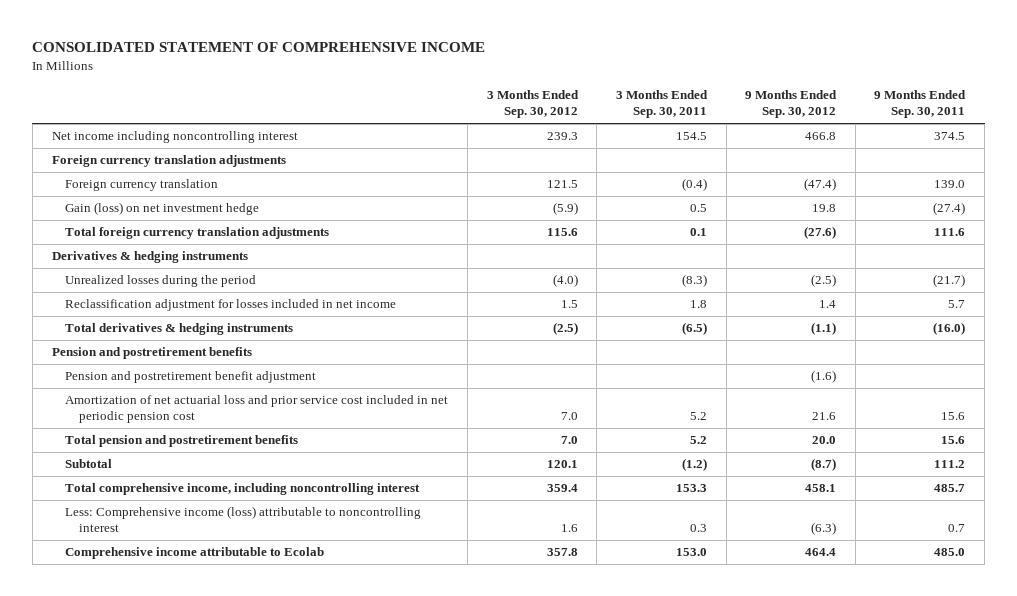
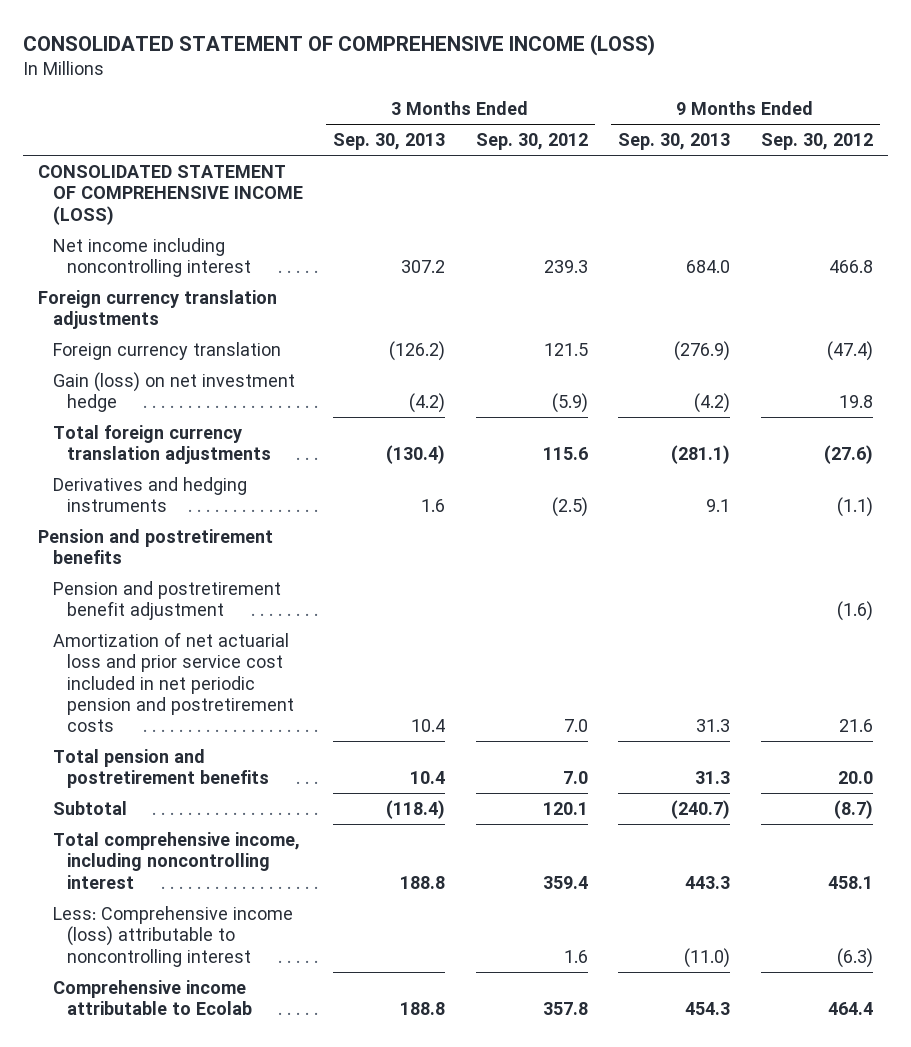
- CONSOLIDATED STATEMENT OF COMPREHENSIVE INCOME
+ CONSOLIDATED STATEMENT OF COMPREHENSIVE INCOME (LOSS)
- | 3 Months Ended Sep. 30, 2012 | 3 Months Ended Sep. 30, 2011 | 9 Months Ended Sep. 30, 2012 | 9 Months Ended Sep. 30, 2011
+ | 3 Months Ended Sep. 30, 2013 | 3 Months Ended Sep. 30, 2012 | 9 Months Ended Sep. 30, 2013 | 9 Months Ended Sep. 30, 2012
+ CONSOLIDATED STATEMENT OF COMPREHENSIVE INCOME (LOSS)
- Derivatives & hedging instruments
- Unrealized losses during the period | (4.0) | (8.3) | (2.5) | (21.7)
- Reclassification adjustment for losses included in net income | 1.5 | 1.8 | 1.4 | 5.7
- Total derivatives & hedging instruments | (2.5) | (6.5) | (1.1) | (16.0)
+ Derivatives and hedging instruments | 1.6 | (2.5) | 9.1 | (1.1)
- Amortization of net actuarial loss and prior service cost included in net periodic pension cost | 7.0 | 5.2 | 21.6 | 15.6
+ Amortization of net actuarial loss and prior service cost included in net periodic pension and postretirement costs | 10.4 | 7.0 | 31.3 | 21.6

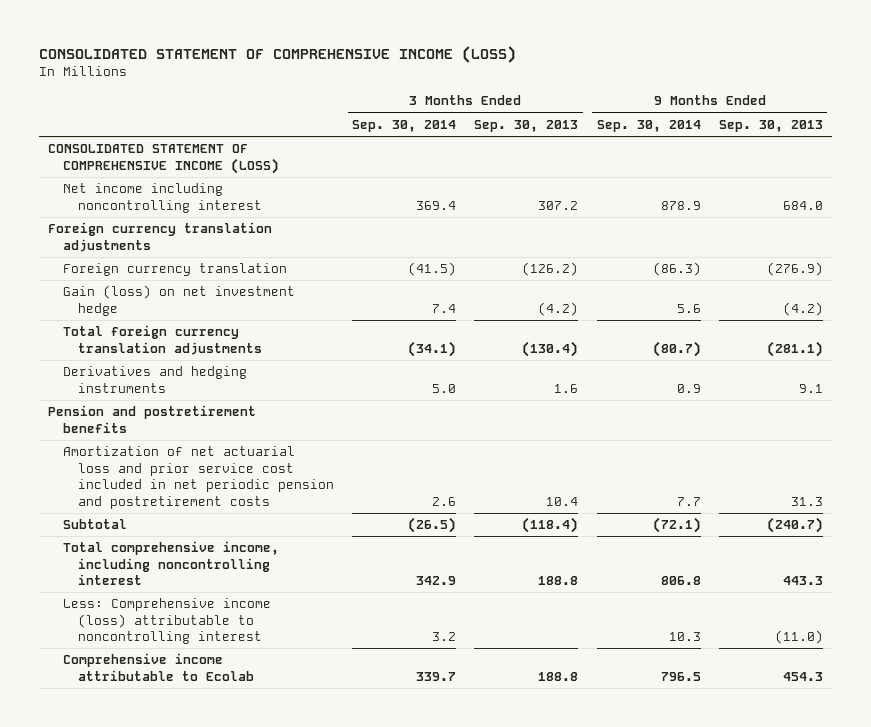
- | 3 Months Ended Sep. 30, 2013 | 3 Months Ended Sep. 30, 2012 | 9 Months Ended Sep. 30, 2013 | 9 Months Ended Sep. 30, 2012
+ | 3 Months Ended Sep. 30, 2014 | 3 Months Ended Sep. 30, 2013 | 9 Months Ended Sep. 30, 2014 | 9 Months Ended Sep. 30, 2013
- Pension and postretirement benefit adjustment | | | | (1.6)
- Total pension and postretirement benefits | 10.4 | 7.0 | 31.3 | 20.0

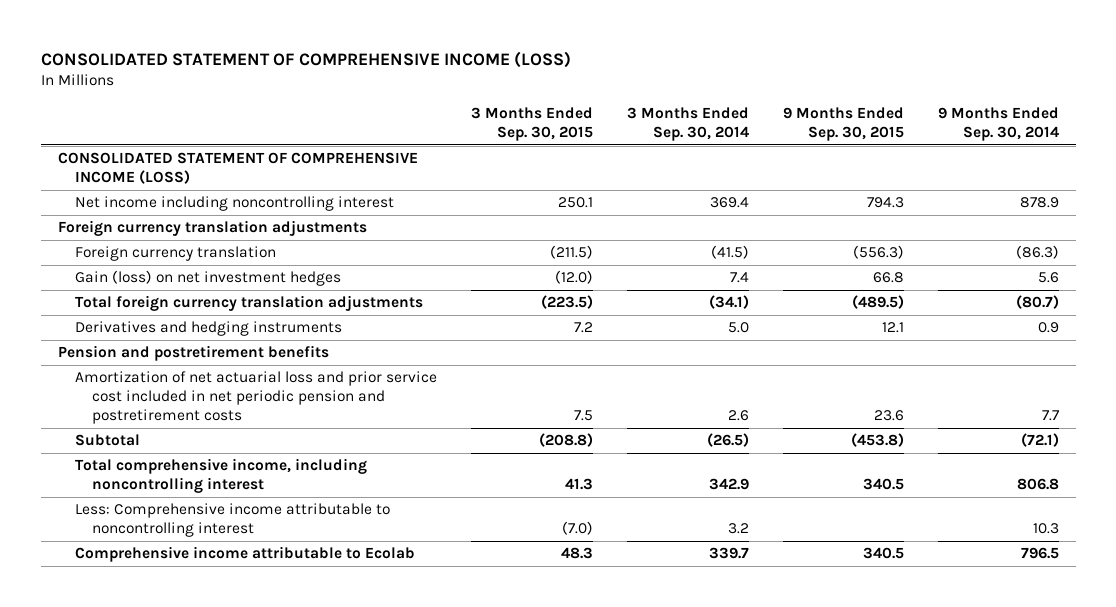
- | 3 Months Ended Sep. 30, 2014 | 3 Months Ended Sep. 30, 2013 | 9 Months Ended Sep. 30, 2014 | 9 Months Ended Sep. 30, 2013
+ | 3 Months Ended Sep. 30, 2015 | 3 Months Ended Sep. 30, 2014 | 9 Months Ended Sep. 30, 2015 | 9 Months Ended Sep. 30, 2014
- Gain (loss) on net investment hedge | 7.4 | (4.2) | 5.6 | (4.2)
+ Gain (loss) on net investment hedges | (12.0) | 7.4 | 66.8 | 5.6
- Less: Comprehensive income (loss) attributable to noncontrolling interest | 3.2 | | 10.3 | (11.0)
+ Less: Comprehensive income attributable to noncontrolling interest | (7.0) | 3.2 | | 10.3

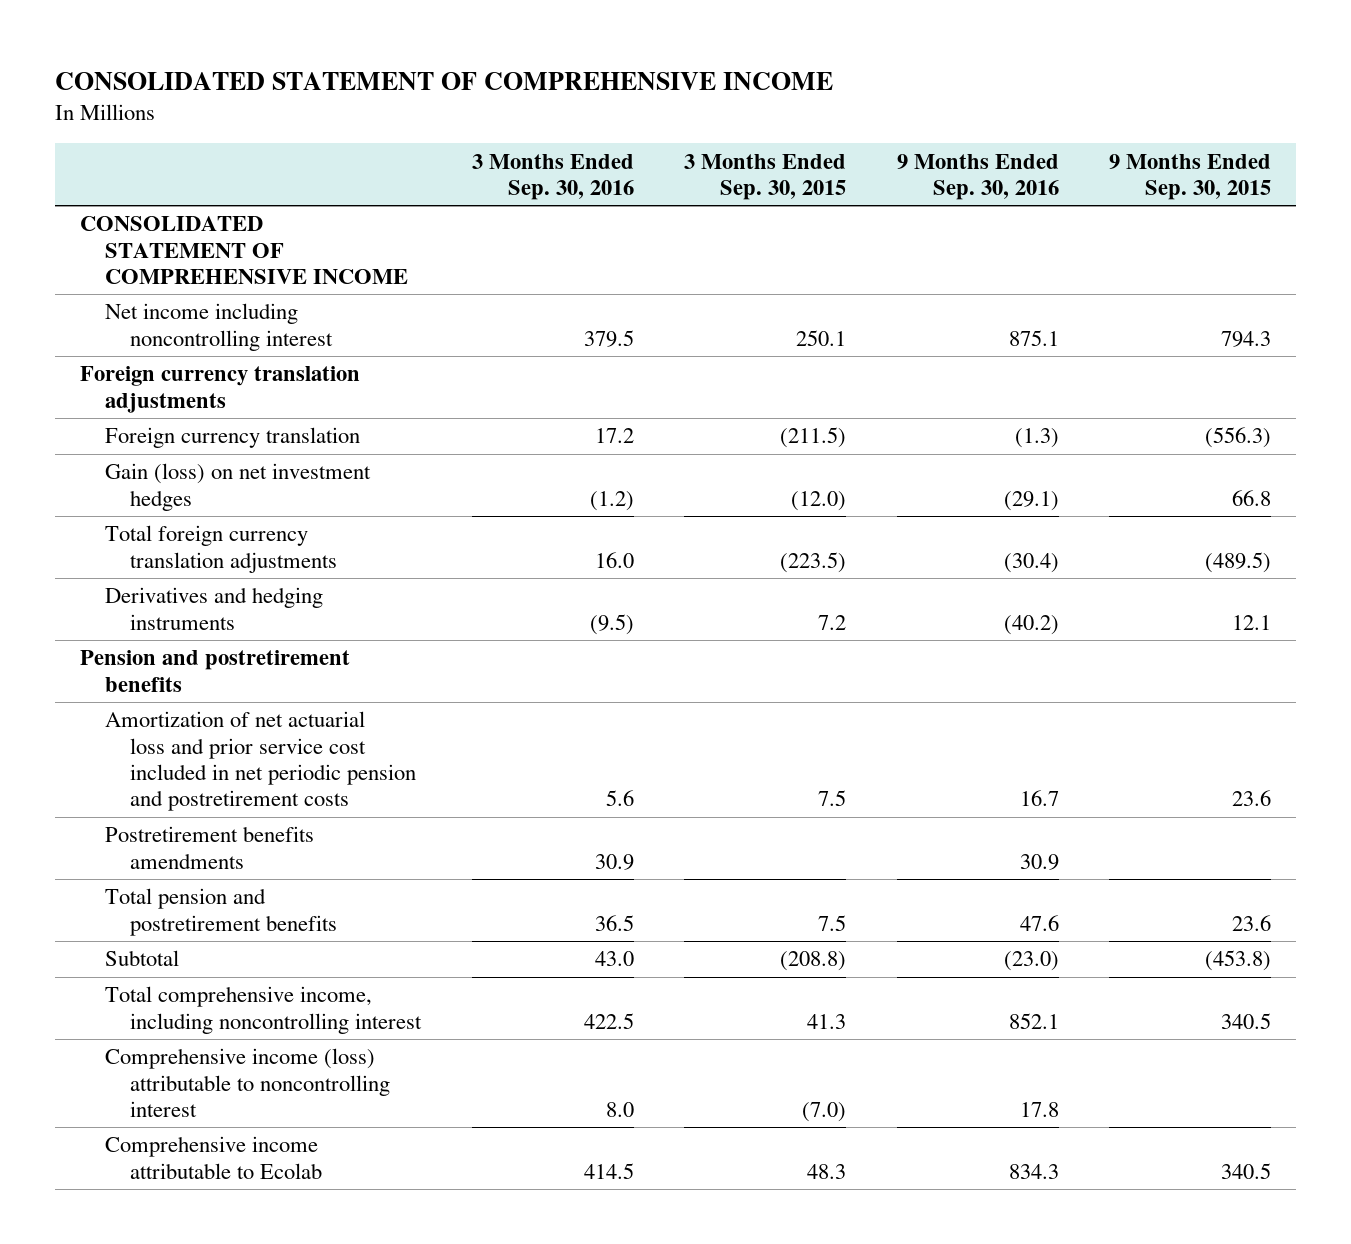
- CONSOLIDATED STATEMENT OF COMPREHENSIVE INCOME (LOSS)
+ CONSOLIDATED STATEMENT OF COMPREHENSIVE INCOME
- | 3 Months Ended Sep. 30, 2015 | 3 Months Ended Sep. 30, 2014 | 9 Months Ended Sep. 30, 2015 | 9 Months Ended Sep. 30, 2014
+ | 3 Months Ended Sep. 30, 2016 | 3 Months Ended Sep. 30, 2015 | 9 Months Ended Sep. 30, 2016 | 9 Months Ended Sep. 30, 2015
- CONSOLIDATED STATEMENT OF COMPREHENSIVE INCOME (LOSS)
+ CONSOLIDATED STATEMENT OF COMPREHENSIVE INCOME
+ Postretirement benefits amendments | 30.9 | | 30.9 |
+ Total pension and postretirement benefits | 36.5 | 7.5 | 47.6 | 23.6
- Less: Comprehensive income attributable to noncontrolling interest | (7.0) | 3.2 | | 10.3
+ Comprehensive income (loss) attributable to noncontrolling interest | 8.0 | (7.0) | 17.8 |

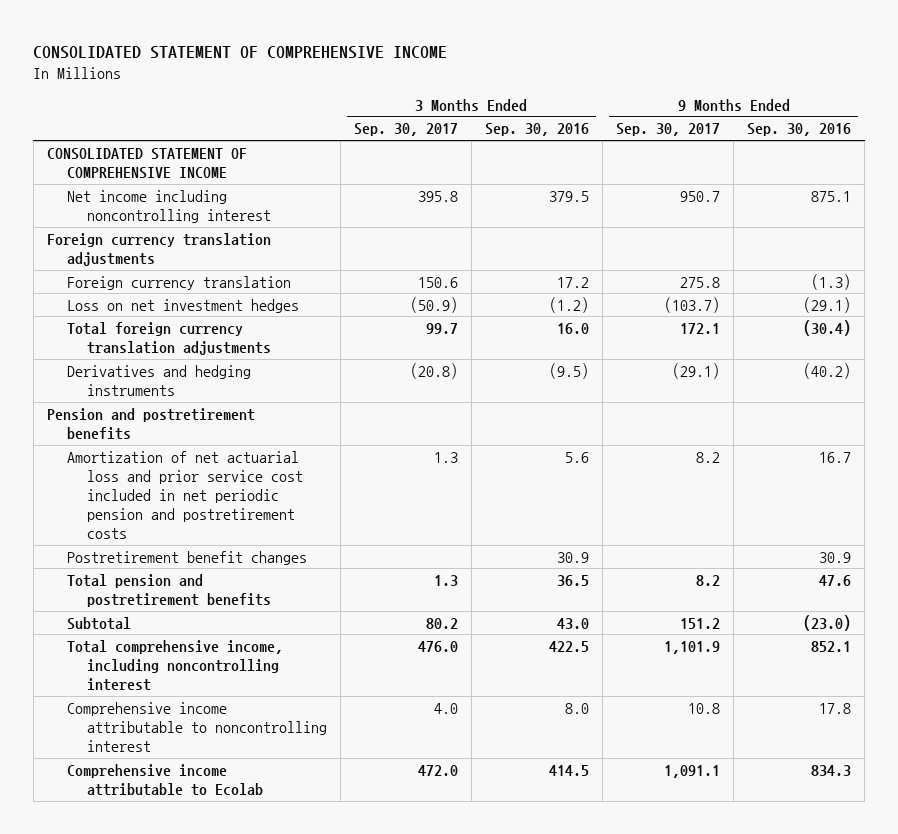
- | 3 Months Ended Sep. 30, 2016 | 3 Months Ended Sep. 30, 2015 | 9 Months Ended Sep. 30, 2016 | 9 Months Ended Sep. 30, 2015
+ | 3 Months Ended Sep. 30, 2017 | 3 Months Ended Sep. 30, 2016 | 9 Months Ended Sep. 30, 2017 | 9 Months Ended Sep. 30, 2016
- Gain (loss) on net investment hedges | (1.2) | (12.0) | (29.1) | 66.8
+ Loss on net investment hedges | (50.9) | (1.2) | (103.7) | (29.1)
- Postretirement benefits amendments | 30.9 | | 30.9 |
+ Postretirement benefit changes | | 30.9 | | 30.9
- Comprehensive income (loss) attributable to noncontrolling interest | 8.0 | (7.0) | 17.8 |
+ Comprehensive income attributable to noncontrolling interest | 4.0 | 8.0 | 10.8 | 17.8

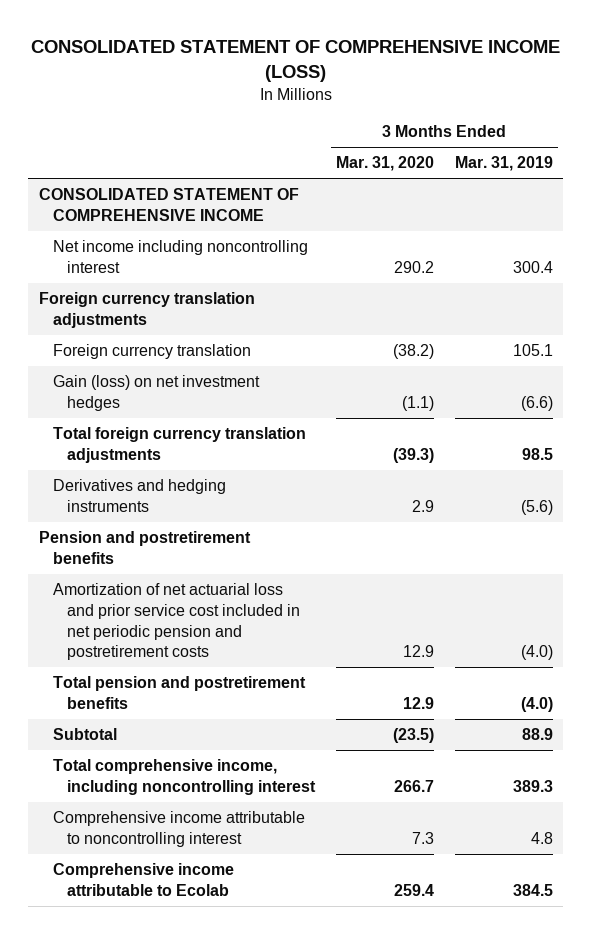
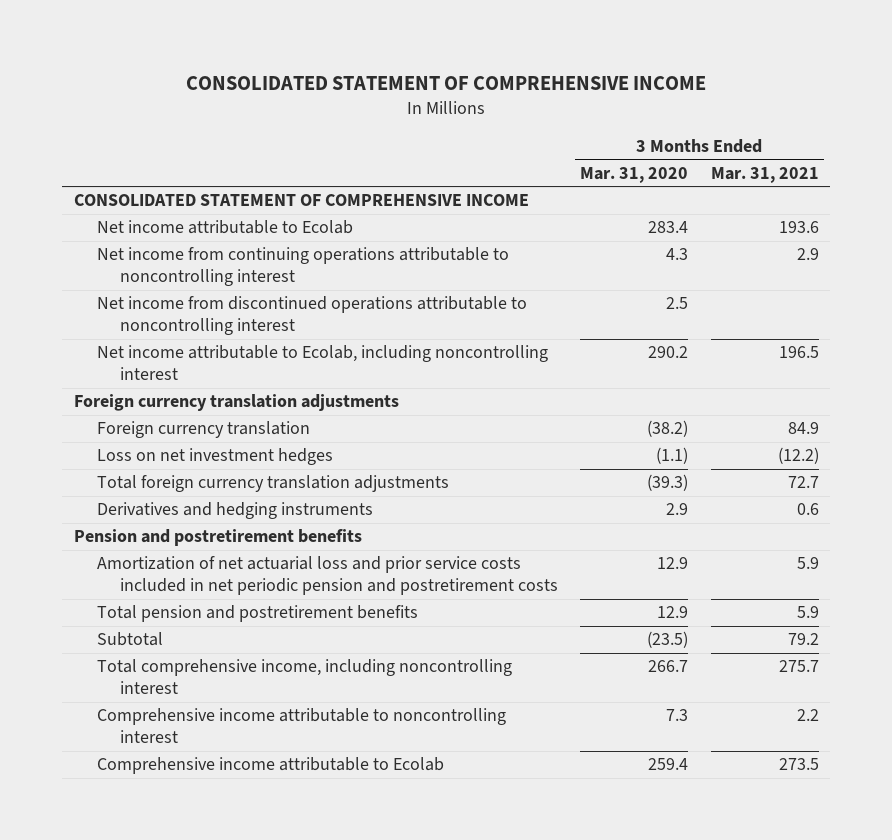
- CONSOLIDATED STATEMENT OF COMPREHENSIVE INCOME (LOSS)
+ CONSOLIDATED STATEMENT OF COMPREHENSIVE INCOME
- | 3 Months Ended Mar. 31, 2020 | 3 Months Ended Mar. 31, 2019
+ | 3 Months Ended Mar. 31, 2020 | 3 Months Ended Mar. 31, 2021
- Net income including noncontrolling interest | 290.2 | 300.4
+ Net income attributable to Ecolab | 283.4 | 193.6
+ Net income from continuing operations attributable to noncontrolling interest | 4.3 | 2.9
+ Net income from discontinued operations attributable to noncontrolling interest | 2.5 |
+ Net income attributable to Ecolab, including noncontrolling interest | 290.2 | 196.5
- Gain (loss) on net investment hedges | (1.1) | (6.6)
+ Loss on net investment hedges | (1.1) | (12.2)
- Amortization of net actuarial loss and prior service cost included in net periodic pension and postretirement costs | 12.9 | (4.0)
+ Amortization of net actuarial loss and prior service costs included in net periodic pension and postretirement costs | 12.9 | 5.9

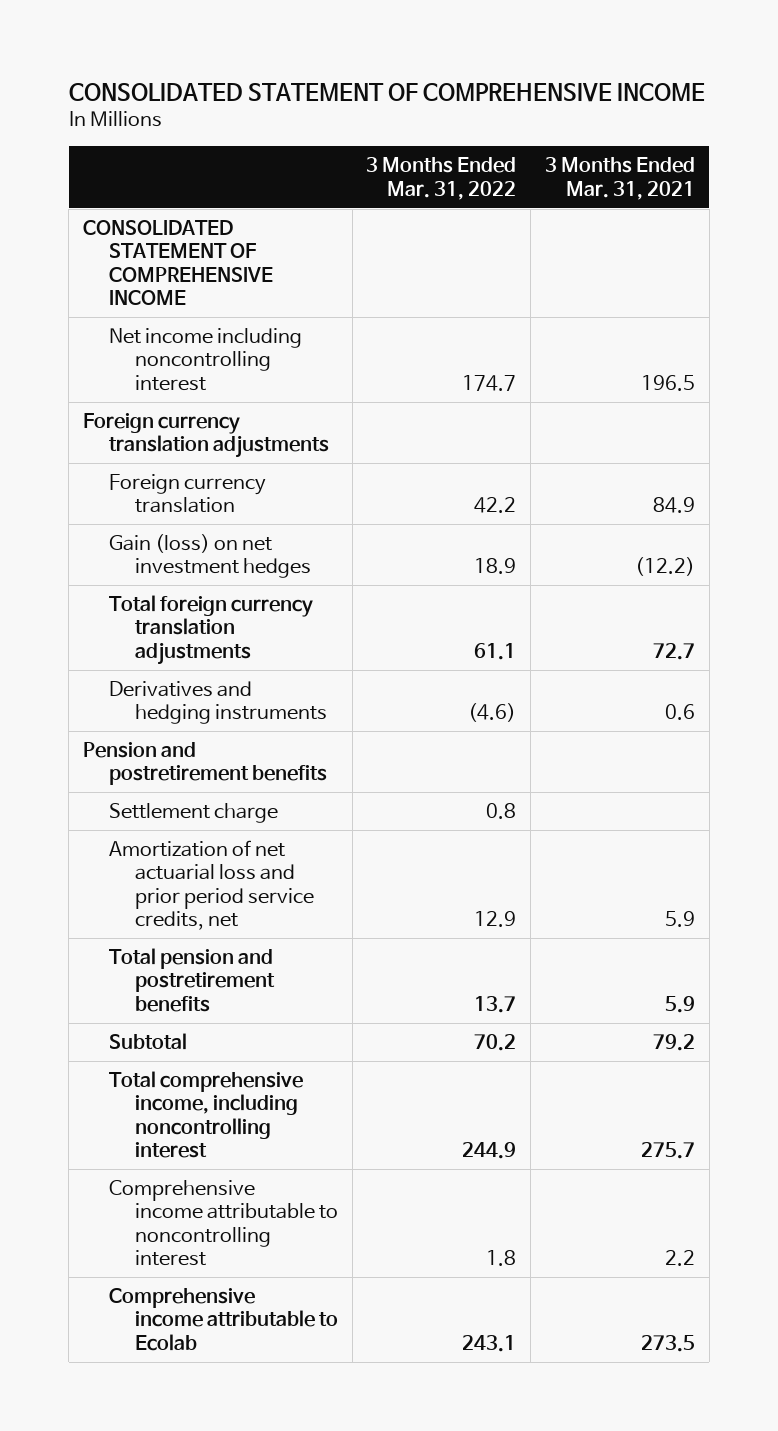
- | 3 Months Ended Mar. 31, 2020 | 3 Months Ended Mar. 31, 2021
+ | 3 Months Ended Mar. 31, 2022 | 3 Months Ended Mar. 31, 2021
- Net income attributable to Ecolab | 283.4 | 193.6
- Net income from continuing operations attributable to noncontrolling interest | 4.3 | 2.9
- Net income from discontinued operations attributable to noncontrolling interest | 2.5 |
- Net income attributable to Ecolab, including noncontrolling interest | 290.2 | 196.5
+ Net income including noncontrolling interest | 174.7 | 196.5
- Loss on net investment hedges | (1.1) | (12.2)
+ Gain (loss) on net investment hedges | 18.9 | (12.2)
- Amortization of net actuarial loss and prior service costs included in net periodic pension and postretirement costs | 12.9 | 5.9
+ Settlement charge | 0.8 |
+ Amortization of net actuarial loss and prior period service credits, net | 12.9 | 5.9

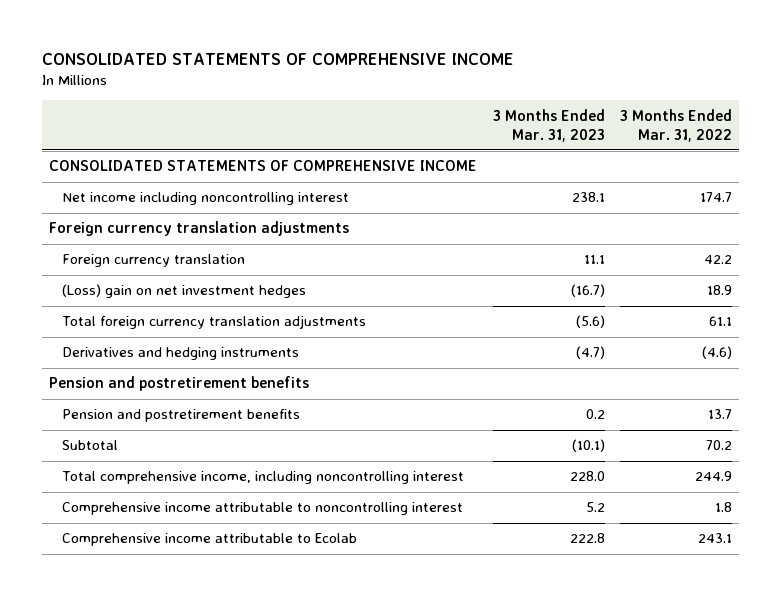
- CONSOLIDATED STATEMENT OF COMPREHENSIVE INCOME
+ CONSOLIDATED STATEMENTS OF COMPREHENSIVE INCOME
- | 3 Months Ended Mar. 31, 2022 | 3 Months Ended Mar. 31, 2021
+ | 3 Months Ended Mar. 31, 2023 | 3 Months Ended Mar. 31, 2022
- CONSOLIDATED STATEMENT OF COMPREHENSIVE INCOME
+ CONSOLIDATED STATEMENTS OF COMPREHENSIVE INCOME
- Gain (loss) on net investment hedges | 18.9 | (12.2)
+ (Loss) gain on net investment hedges | (16.7) | 18.9
- Settlement charge | 0.8 |
- Amortization of net actuarial loss and prior period service credits, net | 12.9 | 5.9
- Total pension and postretirement benefits | 13.7 | 5.9
+ Pension and postretirement benefits | 0.2 | 13.7

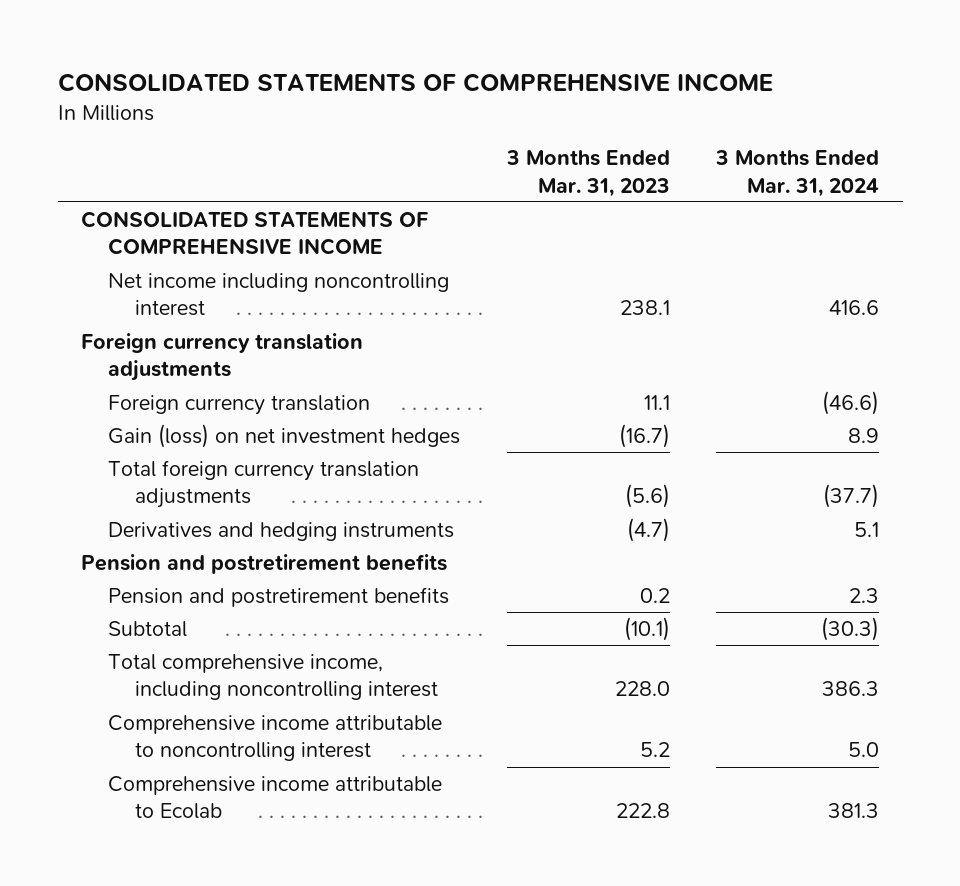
- | 3 Months Ended Mar. 31, 2023 | 3 Months Ended Mar. 31, 2022
+ | 3 Months Ended Mar. 31, 2023 | 3 Months Ended Mar. 31, 2024
- (Loss) gain on net investment hedges | (16.7) | 18.9
+ Gain (loss) on net investment hedges | (16.7) | 8.9

